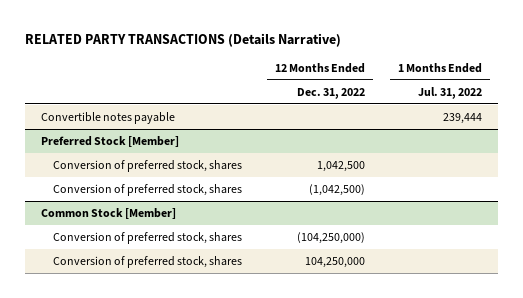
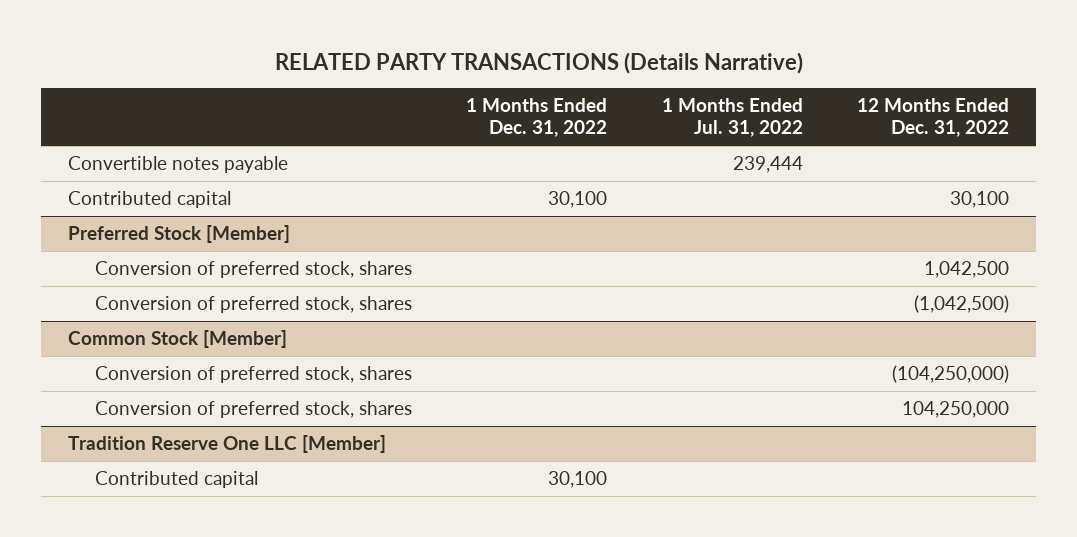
- | 12 Months Ended Dec. 31, 2022 | 1 Months Ended Jul. 31, 2022
+ | 1 Months Ended Dec. 31, 2022 | 1 Months Ended Jul. 31, 2022 | 12 Months Ended Dec. 31, 2022
+ Contributed capital | 30,100 | | 30,100
+ Tradition Reserve One LLC [Member]
+ Contributed capital | 30,100 | |

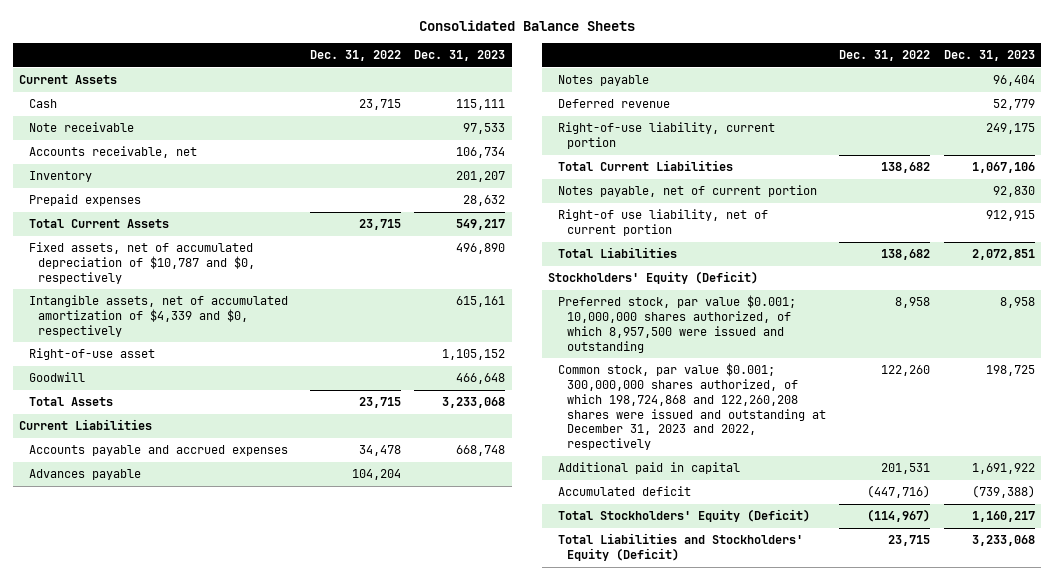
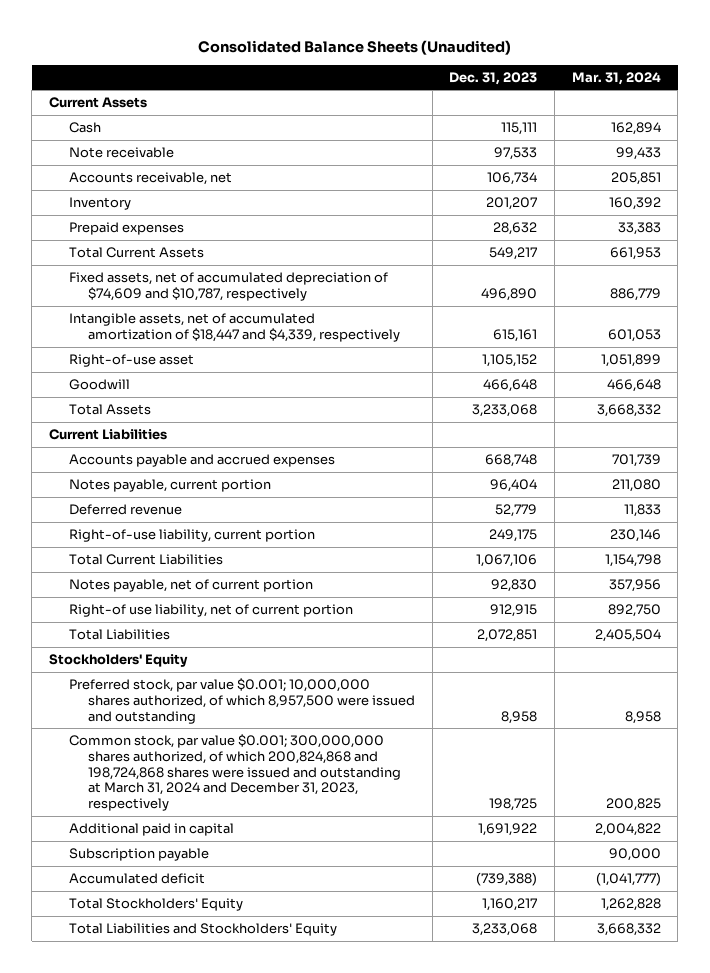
- Consolidated Balance Sheets
+ Consolidated Balance Sheets (Unaudited)
- | Dec. 31, 2022 | Dec. 31, 2023
+ | Dec. 31, 2023 | Mar. 31, 2024
- Fixed assets, net of accumulated depreciation of $10,787 and $0, respectively | | 496,890
- Intangible assets, net of accumulated amortization of $4,339 and $0, respectively | | 615,161
+ Fixed assets, net of accumulated depreciation of $74,609 and $10,787, respectively | 496,890 | 886,779
+ Intangible assets, net of accumulated amortization of $18,447 and $4,339, respectively | 615,161 | 601,053
- Advances payable | 104,204 |
- Notes payable | | 96,404
+ Notes payable, current portion | 96,404 | 211,080
- Stockholders' Equity (Deficit)
+ Stockholders' Equity
- Common stock, par value $0.001; 300,000,000 shares authorized, of which 198,724,868 and 122,260,208 shares were issued and outstanding at December 31, 2023 and 2022, respectively | 122,260 | 198,725
+ Common stock, par value $0.001; 300,000,000 shares authorized, of which 200,824,868 and 198,724,868 shares were issued and outstanding at March 31, 2024 and December 31, 2023, respectively | 198,725 | 200,825
+ Subscription payable | | 90,000
- Total Stockholders' Equity (Deficit) | (114,967) | 1,160,217
- Total Liabilities and Stockholders' Equity (Deficit) | 23,715 | 3,233,068
+ Total Stockholders' Equity | 1,160,217 | 1,262,828
+ Total Liabilities and Stockholders' Equity | 3,233,068 | 3,668,332

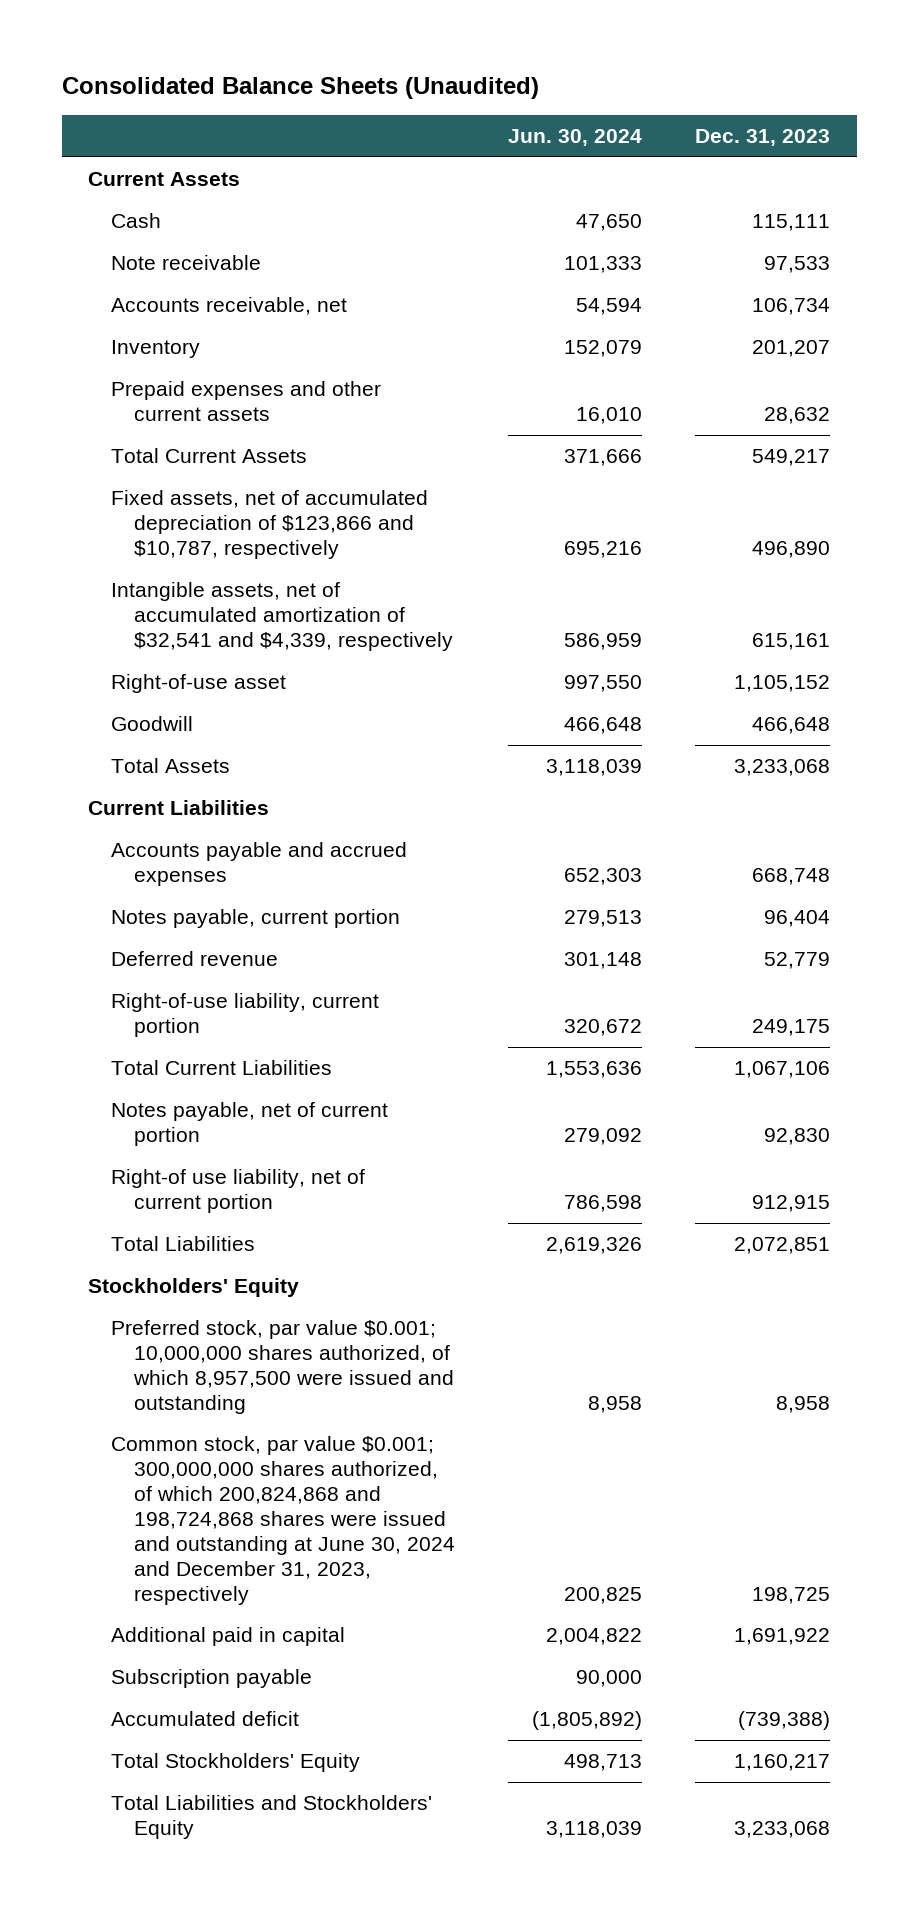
- | Dec. 31, 2023 | Mar. 31, 2024
+ | Jun. 30, 2024 | Dec. 31, 2023
- Prepaid expenses | 28,632 | 33,383
+ Prepaid expenses and other current assets | 16,010 | 28,632
- Fixed assets, net of accumulated depreciation of $74,609 and $10,787, respectively | 496,890 | 886,779
- Intangible assets, net of accumulated amortization of $18,447 and $4,339, respectively | 615,161 | 601,053
+ Fixed assets, net of accumulated depreciation of $123,866 and $10,787, respectively | 695,216 | 496,890
+ Intangible assets, net of accumulated amortization of $32,541 and $4,339, respectively | 586,959 | 615,161
- Common stock, par value $0.001; 300,000,000 shares authorized, of which 200,824,868 and 198,724,868 shares were issued and outstanding at March 31, 2024 and December 31, 2023, respectively | 198,725 | 200,825
+ Common stock, par value $0.001; 300,000,000 shares authorized, of which 200,824,868 and 198,724,868 shares were issued and outstanding at June 30, 2024 and December 31, 2023, respectively | 200,825 | 198,725

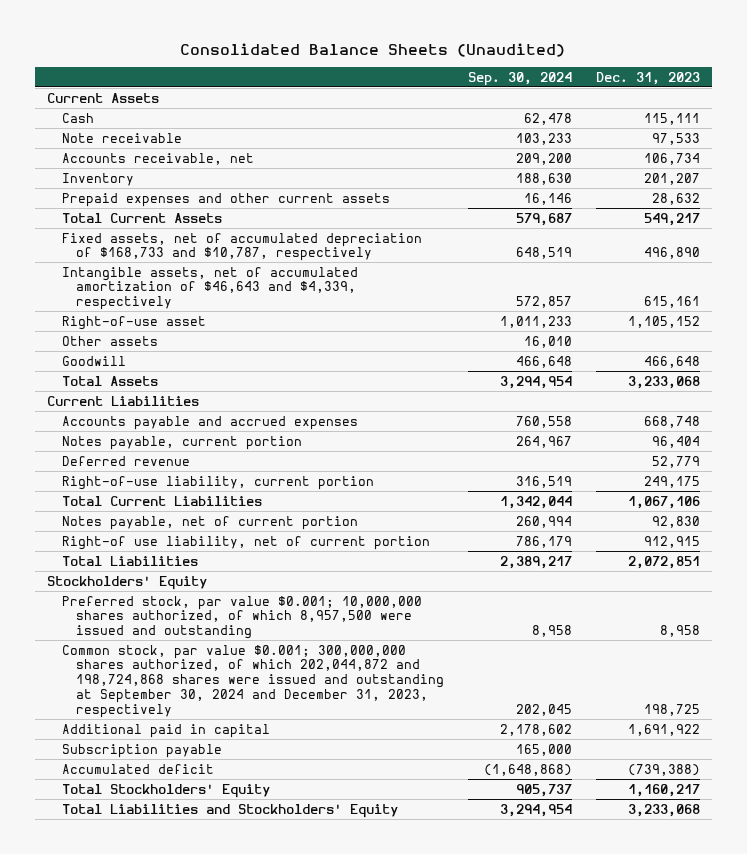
- | Jun. 30, 2024 | Dec. 31, 2023
+ | Sep. 30, 2024 | Dec. 31, 2023
- Fixed assets, net of accumulated depreciation of $123,866 and $10,787, respectively | 695,216 | 496,890
- Intangible assets, net of accumulated amortization of $32,541 and $4,339, respectively | 586,959 | 615,161
+ Fixed assets, net of accumulated depreciation of $168,733 and $10,787, respectively | 648,519 | 496,890
+ Intangible assets, net of accumulated amortization of $46,643 and $4,339, respectively | 572,857 | 615,161
+ Other assets | 16,010 |
- Common stock, par value $0.001; 300,000,000 shares authorized, of which 200,824,868 and 198,724,868 shares were issued and outstanding at June 30, 2024 and December 31, 2023, respectively | 200,825 | 198,725
+ Common stock, par value $0.001; 300,000,000 shares authorized, of which 202,044,872 and 198,724,868 shares were issued and outstanding at September 30, 2024 and December 31, 2023, respectively | 202,045 | 198,725

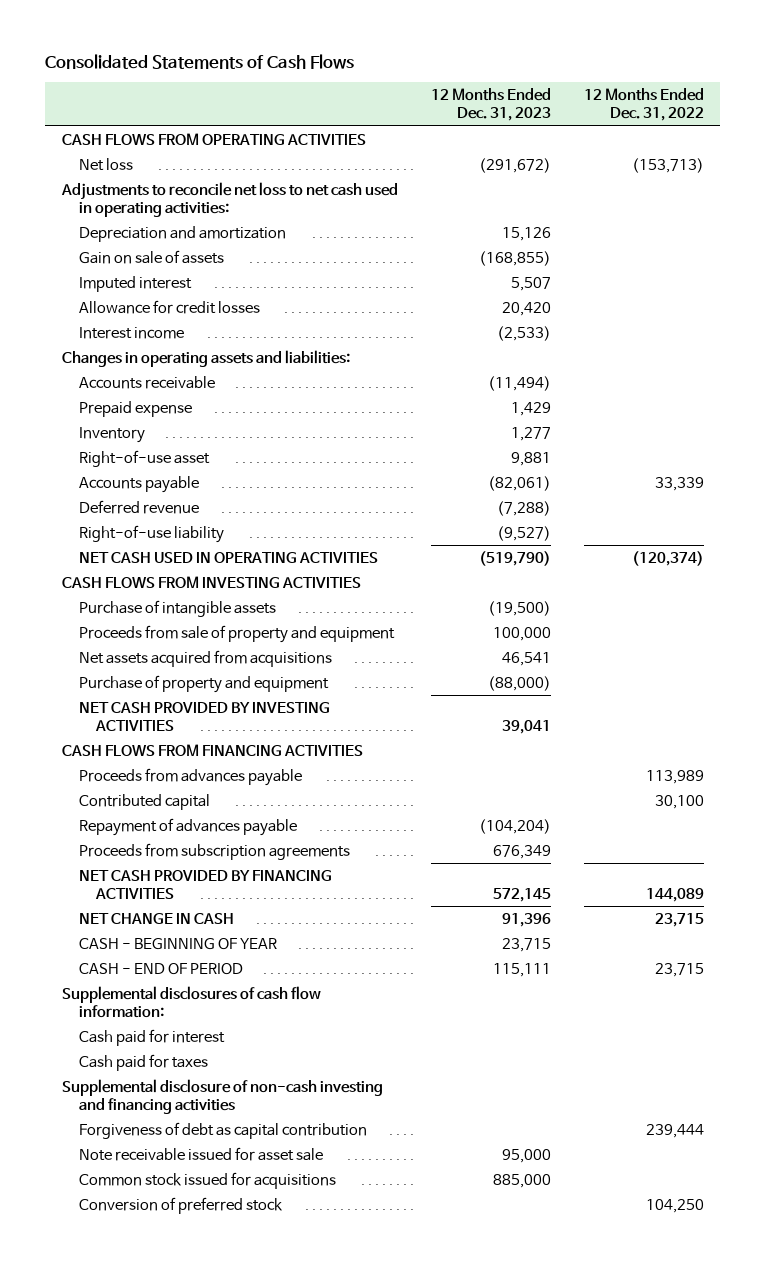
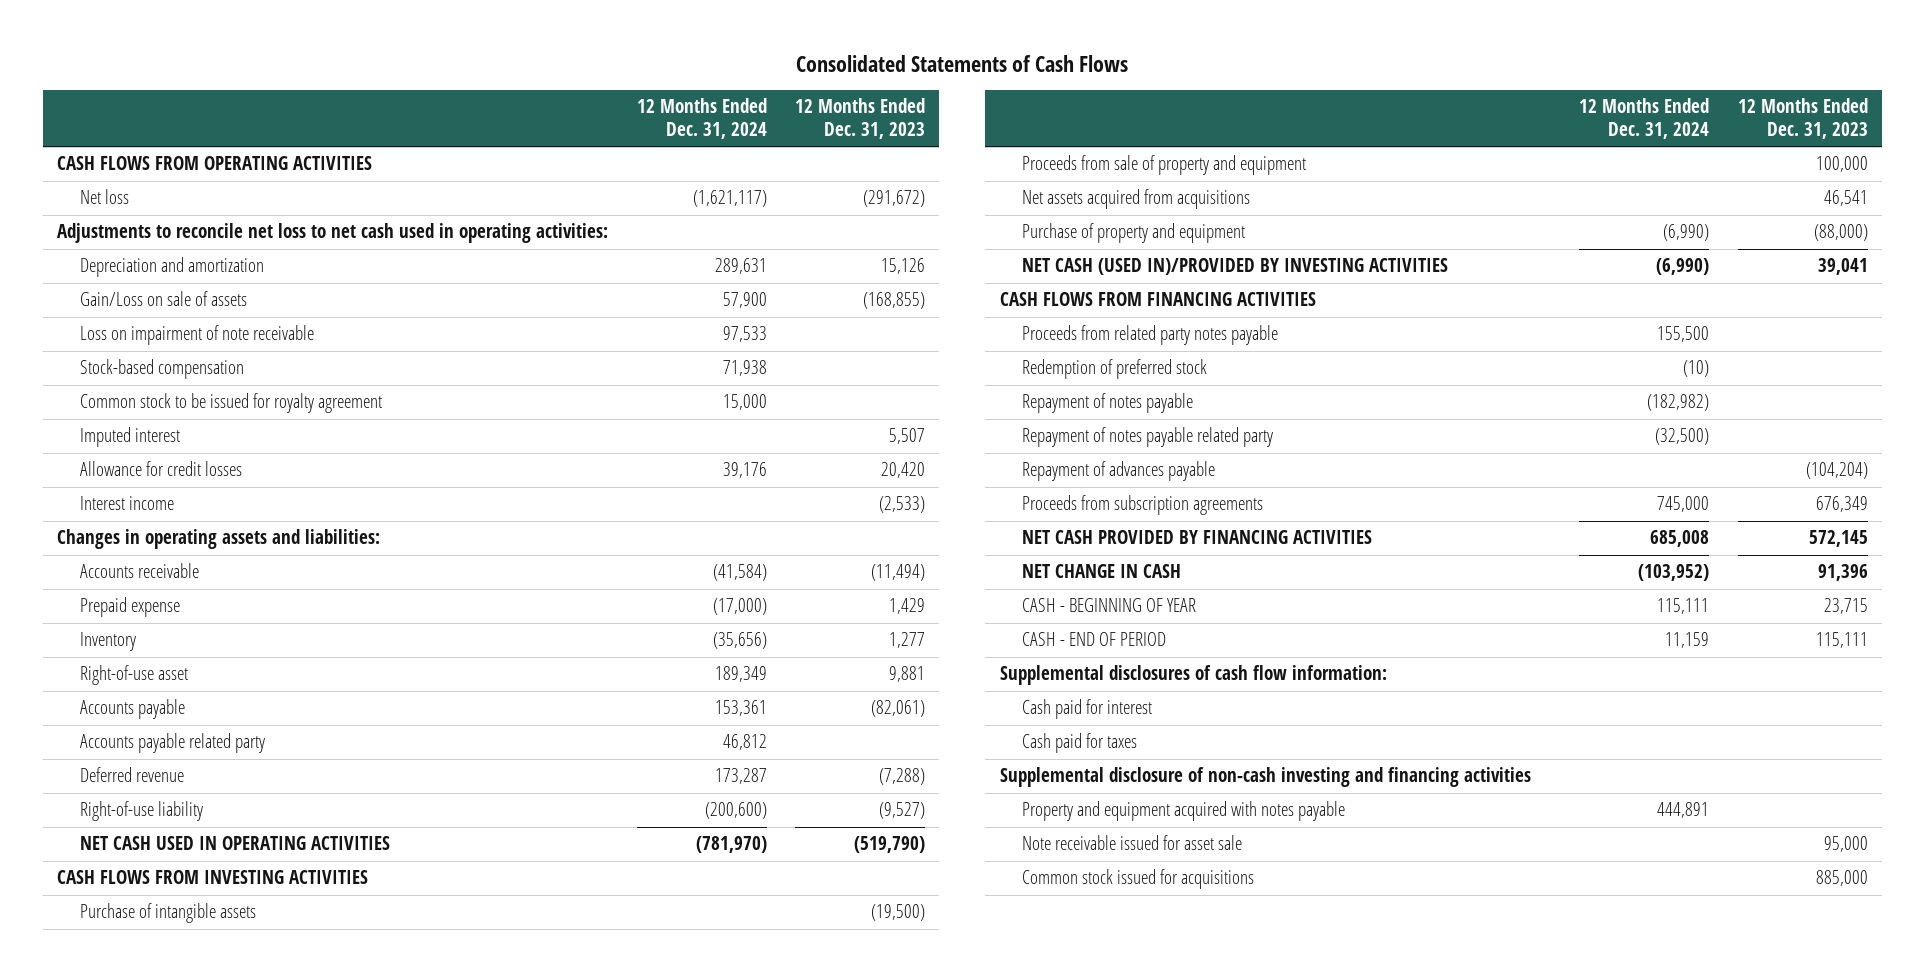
- | 12 Months Ended Dec. 31, 2023 | 12 Months Ended Dec. 31, 2022
+ | 12 Months Ended Dec. 31, 2024 | 12 Months Ended Dec. 31, 2023
- Gain on sale of assets | (168,855) |
+ Gain/Loss on sale of assets | 57,900 | (168,855)
+ Loss on impairment of note receivable | 97,533 |
+ Stock-based compensation | 71,938 |
+ Common stock to be issued for royalty agreement | 15,000 |
+ Accounts payable related party | 46,812 |
- NET CASH PROVIDED BY INVESTING ACTIVITIES | 39,041 |
+ NET CASH (USED IN)/PROVIDED BY INVESTING ACTIVITIES | (6,990) | 39,041
- Proceeds from advances payable | | 113,989
- Contributed capital | | 30,100
+ Proceeds from related party notes payable | 155,500 |
+ Redemption of preferred stock | (10) |
+ Repayment of notes payable | (182,982) |
+ Repayment of notes payable related party | (32,500) |
- Forgiveness of debt as capital contribution | | 239,444
+ Property and equipment acquired with notes payable | 444,891 |
- Conversion of preferred stock | | 104,250

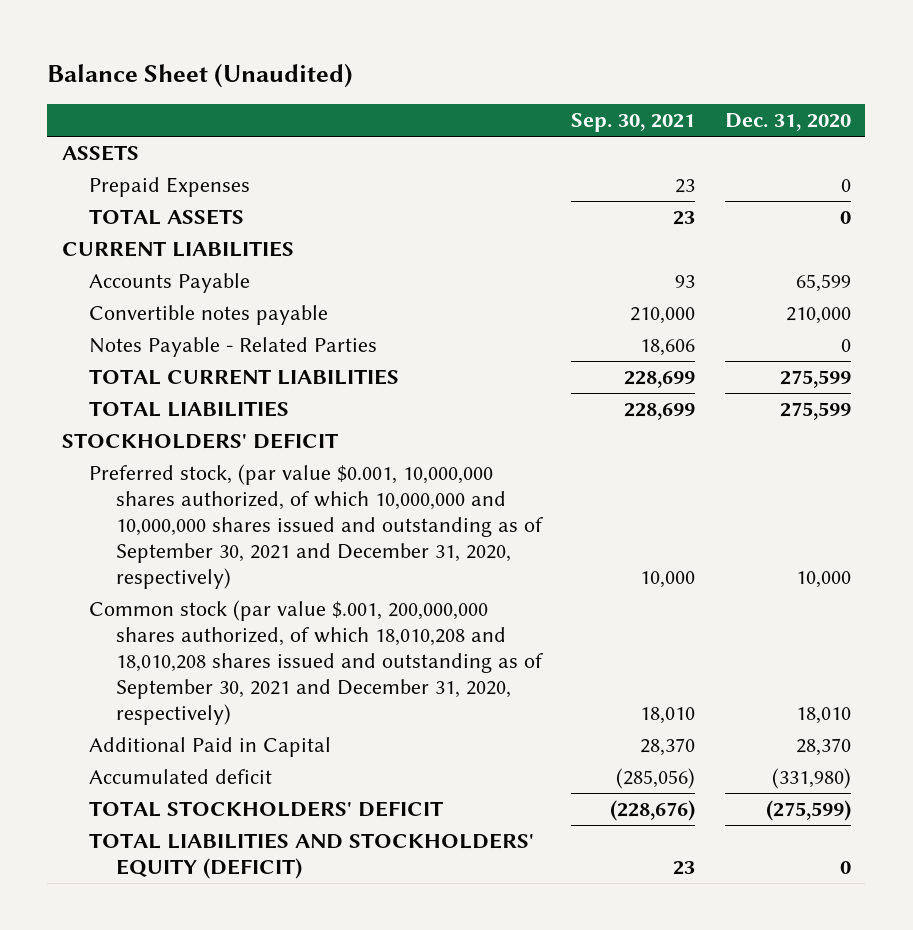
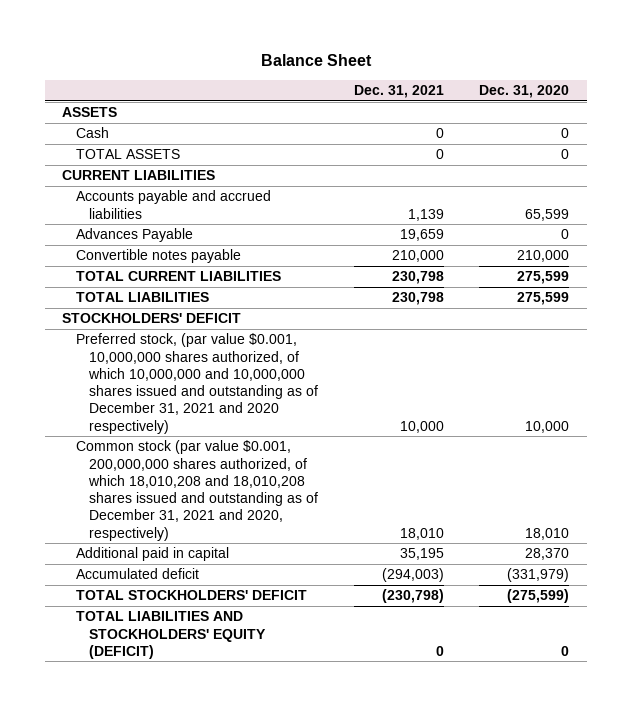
- Balance Sheet (Unaudited)
+ Balance Sheet
- | Sep. 30, 2021 | Dec. 31, 2020
+ | Dec. 31, 2021 | Dec. 31, 2020
- Prepaid Expenses | 23 | 0
+ Cash | 0 | 0
- Accounts Payable | 93 | 65,599
+ Accounts payable and accrued liabilities | 1,139 | 65,599
+ Advances Payable | 19,659 | 0
- Notes Payable - Related Parties | 18,606 | 0
- Preferred stock, (par value $0.001, 10,000,000 shares authorized, of which 10,000,000 and 10,000,000 shares issued and outstanding as of September 30, 2021 and December 31, 2020, respectively) | 10,000 | 10,000
- Common stock (par value $.001, 200,000,000 shares authorized, of which 18,010,208 and 18,010,208 shares issued and outstanding as of September 30, 2021 and December 31, 2020, respectively) | 18,010 | 18,010
- Additional Paid in Capital | 28,370 | 28,370
- Accumulated deficit | (285,056) | (331,980)
+ Preferred stock, (par value $0.001, 10,000,000 shares authorized, of which 10,000,000 and 10,000,000 shares issued and outstanding as of December 31, 2021 and 2020 respectively) | 10,000 | 10,000
+ Common stock (par value $0.001, 200,000,000 shares authorized, of which 18,010,208 and 18,010,208 shares issued and outstanding as of December 31, 2021 and 2020, respectively) | 18,010 | 18,010
+ Additional paid in capital | 35,195 | 28,370
+ Accumulated deficit | (294,003) | (331,979)

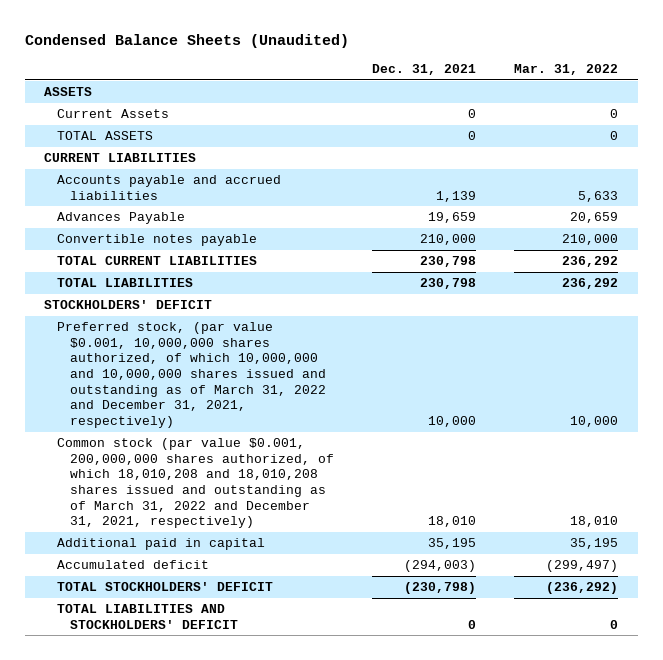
- Balance Sheet
+ Condensed Balance Sheets (Unaudited)
- | Dec. 31, 2021 | Dec. 31, 2020
+ | Dec. 31, 2021 | Mar. 31, 2022
- Cash | 0 | 0
+ Current Assets | 0 | 0
- Preferred stock, (par value $0.001, 10,000,000 shares authorized, of which 10,000,000 and 10,000,000 shares issued and outstanding as of December 31, 2021 and 2020 respectively) | 10,000 | 10,000
- Common stock (par value $0.001, 200,000,000 shares authorized, of which 18,010,208 and 18,010,208 shares issued and outstanding as of December 31, 2021 and 2020, respectively) | 18,010 | 18,010
+ Preferred stock, (par value $0.001, 10,000,000 shares authorized, of which 10,000,000 and 10,000,000 shares issued and outstanding as of March 31, 2022 and December 31, 2021, respectively) | 10,000 | 10,000
+ Common stock (par value $0.001, 200,000,000 shares authorized, of which 18,010,208 and 18,010,208 shares issued and outstanding as of March 31, 2022 and December 31, 2021, respectively) | 18,010 | 18,010
- TOTAL LIABILITIES AND STOCKHOLDERS' EQUITY (DEFICIT) | 0 | 0
+ TOTAL LIABILITIES AND STOCKHOLDERS' DEFICIT | 0 | 0

